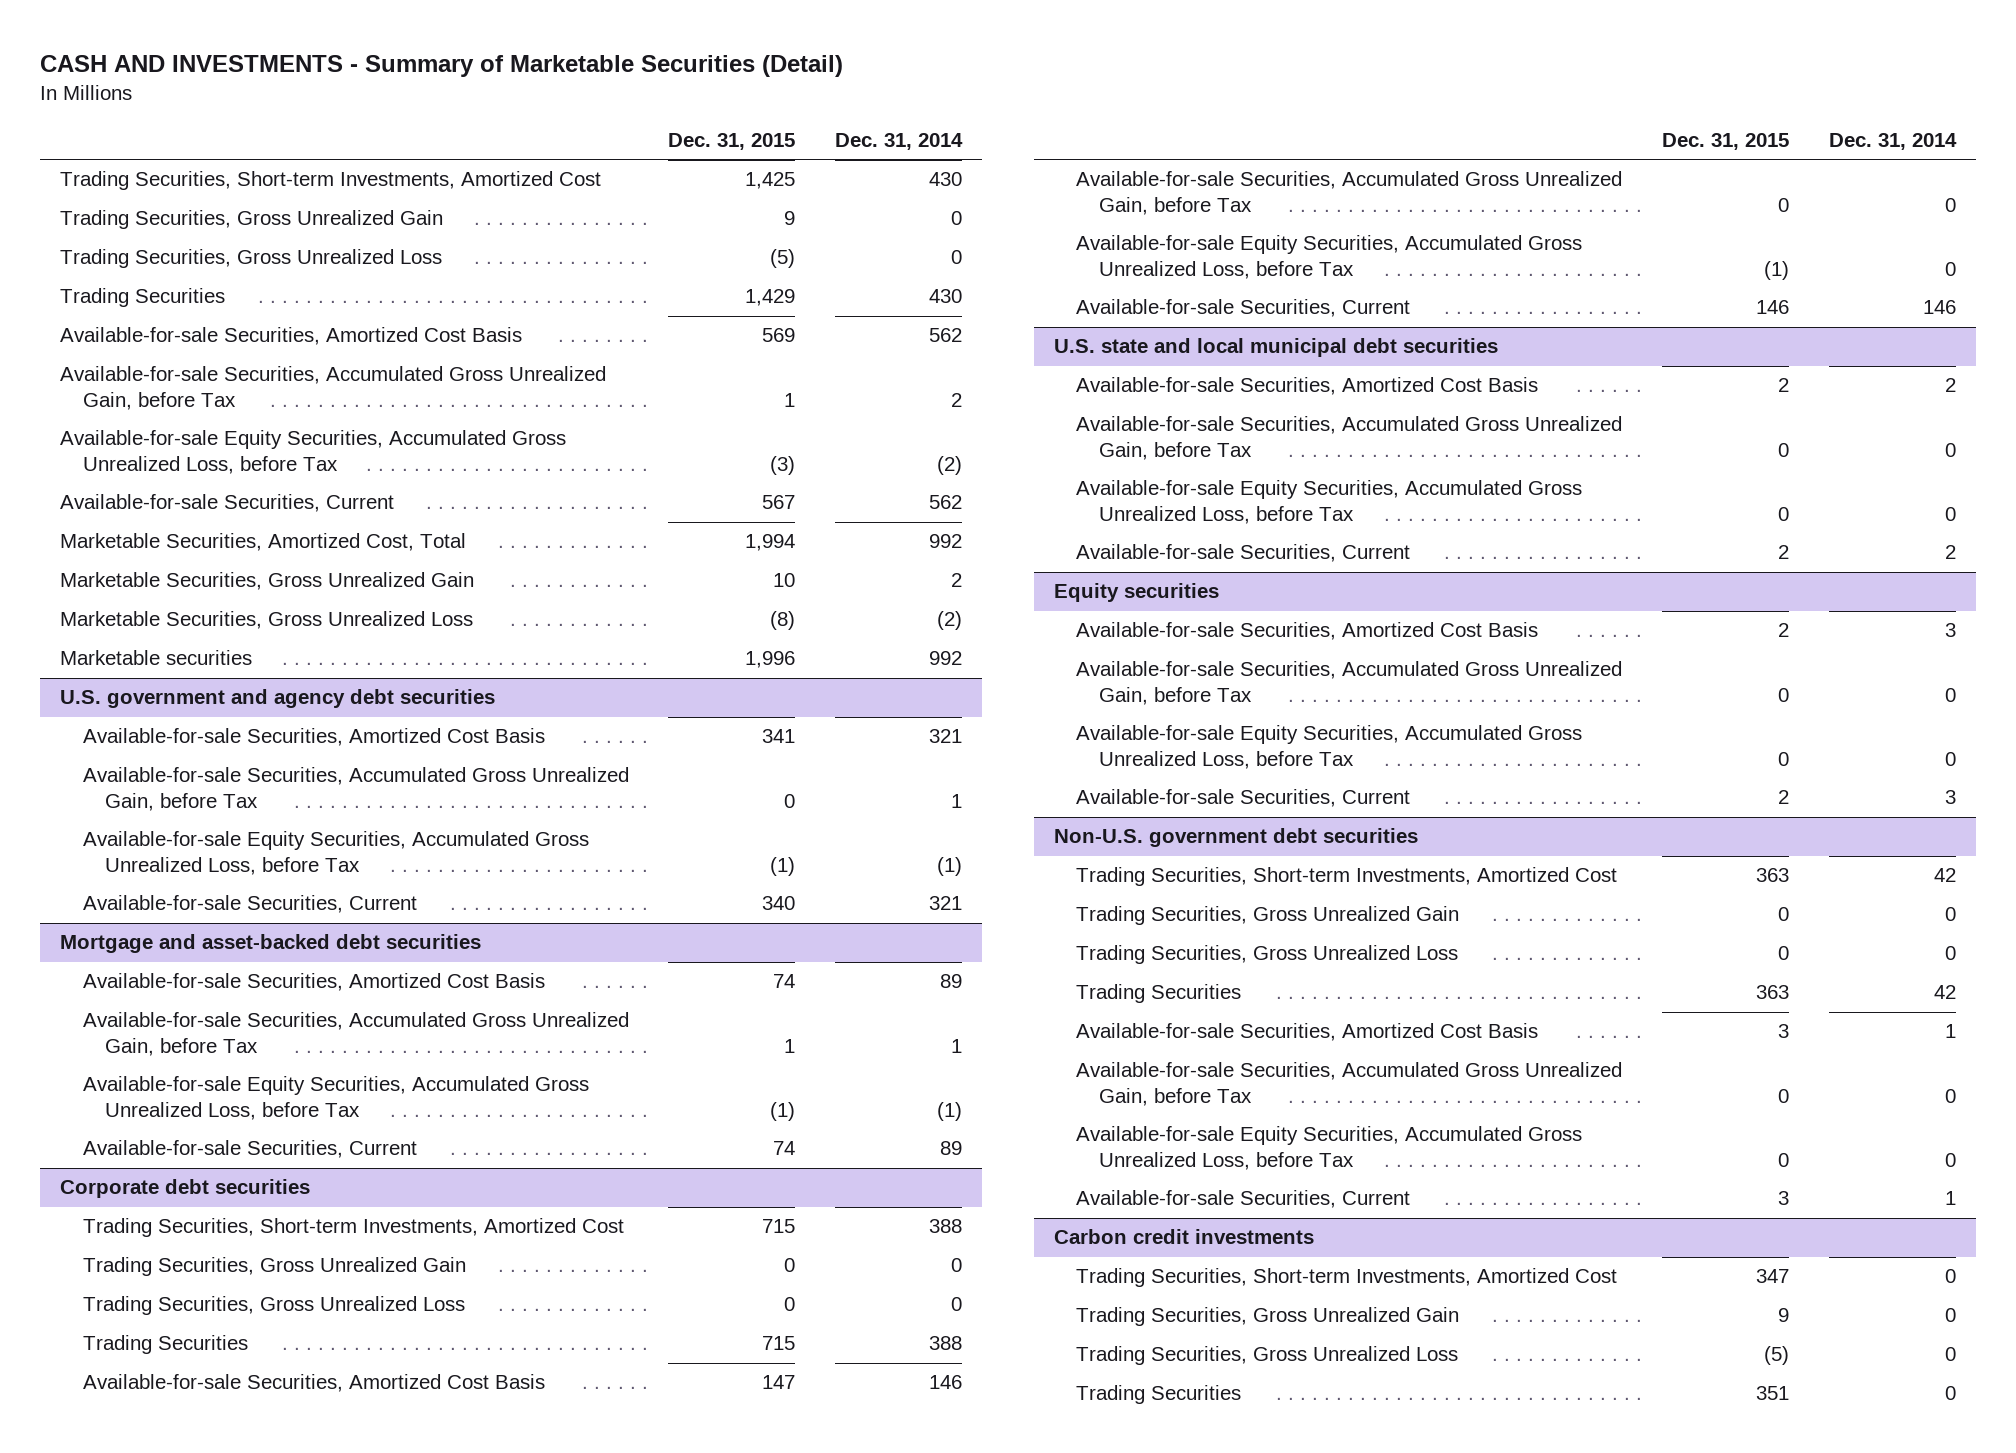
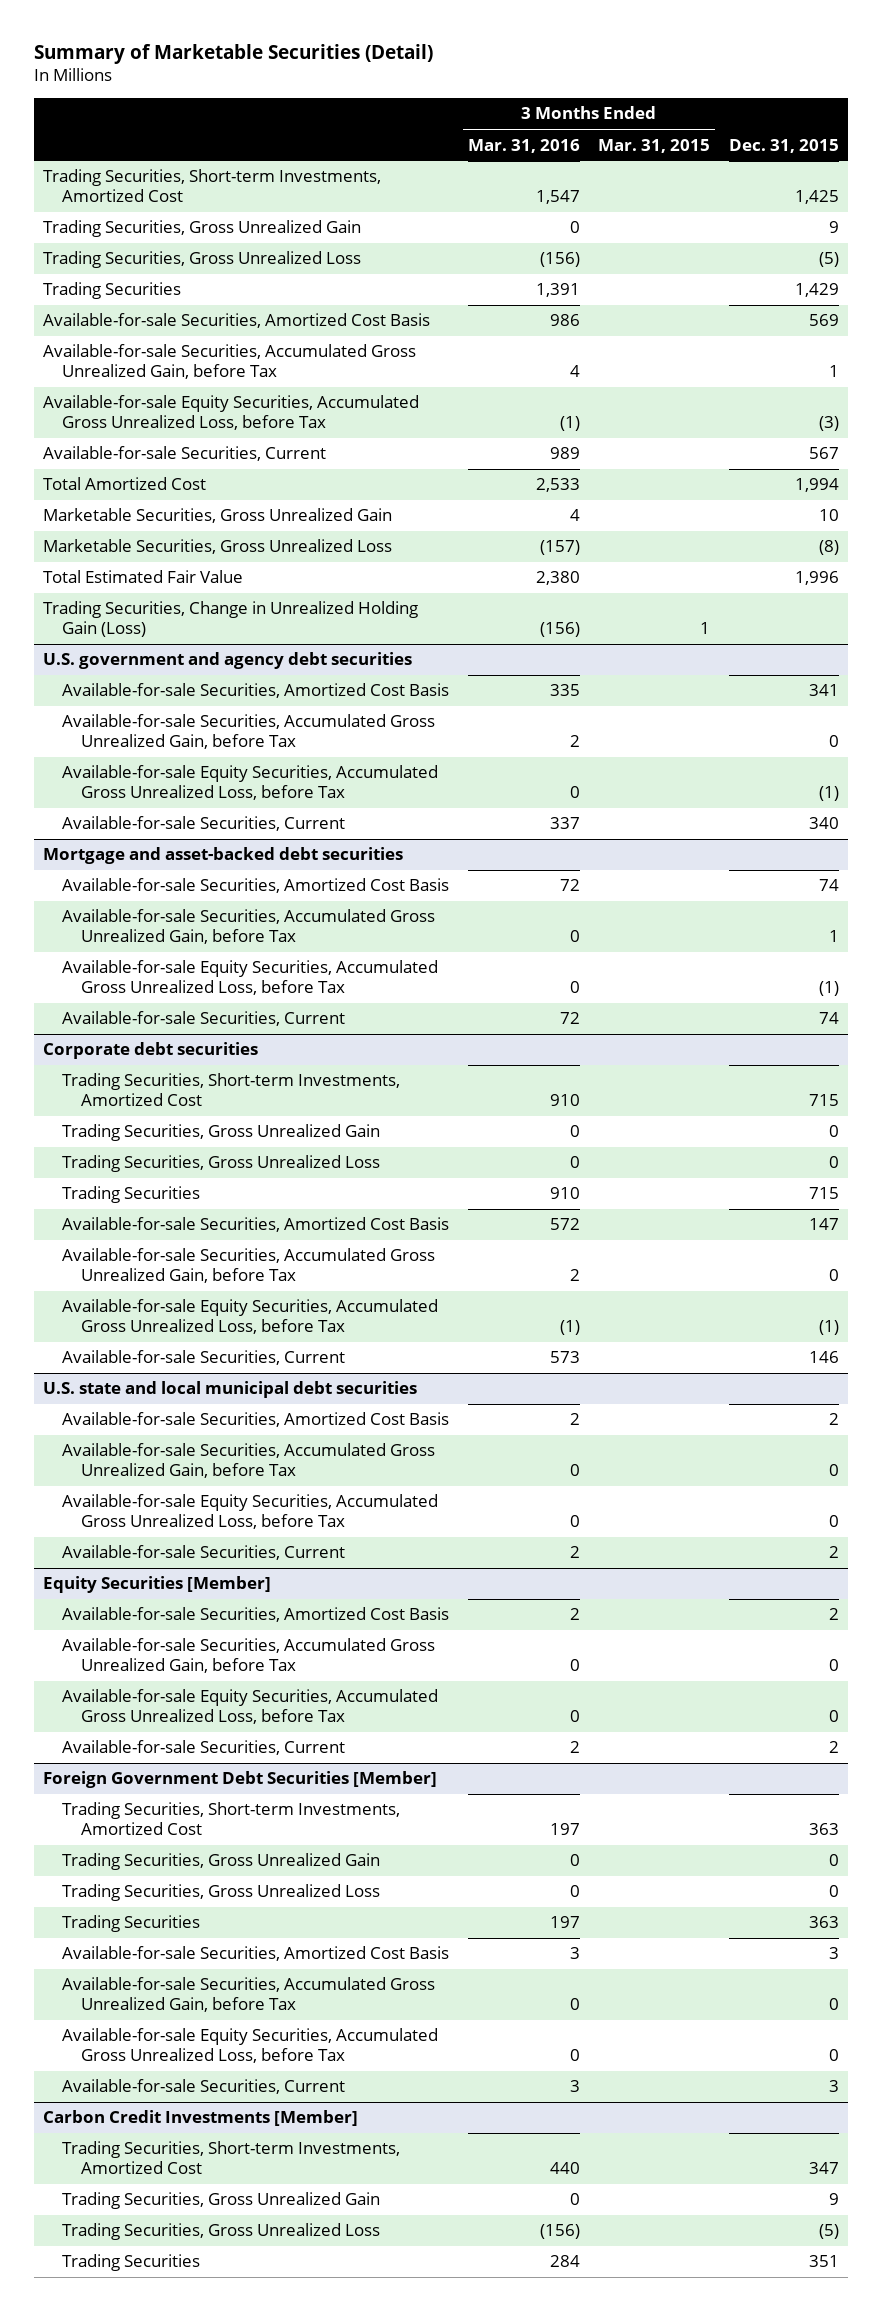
- CASH AND INVESTMENTS - Summary of Marketable Securities (Detail)
+ Summary of Marketable Securities (Detail)
- | Dec. 31, 2015 | Dec. 31, 2014
+ | 3 Months Ended Mar. 31, 2016 | 3 Months Ended Mar. 31, 2015 | Dec. 31, 2015
- Marketable Securities, Amortized Cost, Total | 1,994 | 992
+ Total Amortized Cost | 2,533 | | 1,994
- Marketable securities | 1,996 | 992
+ Total Estimated Fair Value | 2,380 | | 1,996
+ Trading Securities, Change in Unrealized Holding Gain (Loss) | (156) | 1 |
- Equity securities
+ Equity Securities [Member]
- Non-U.S. government debt securities
+ Foreign Government Debt Securities [Member]
- Carbon credit investments
+ Carbon Credit Investments [Member]

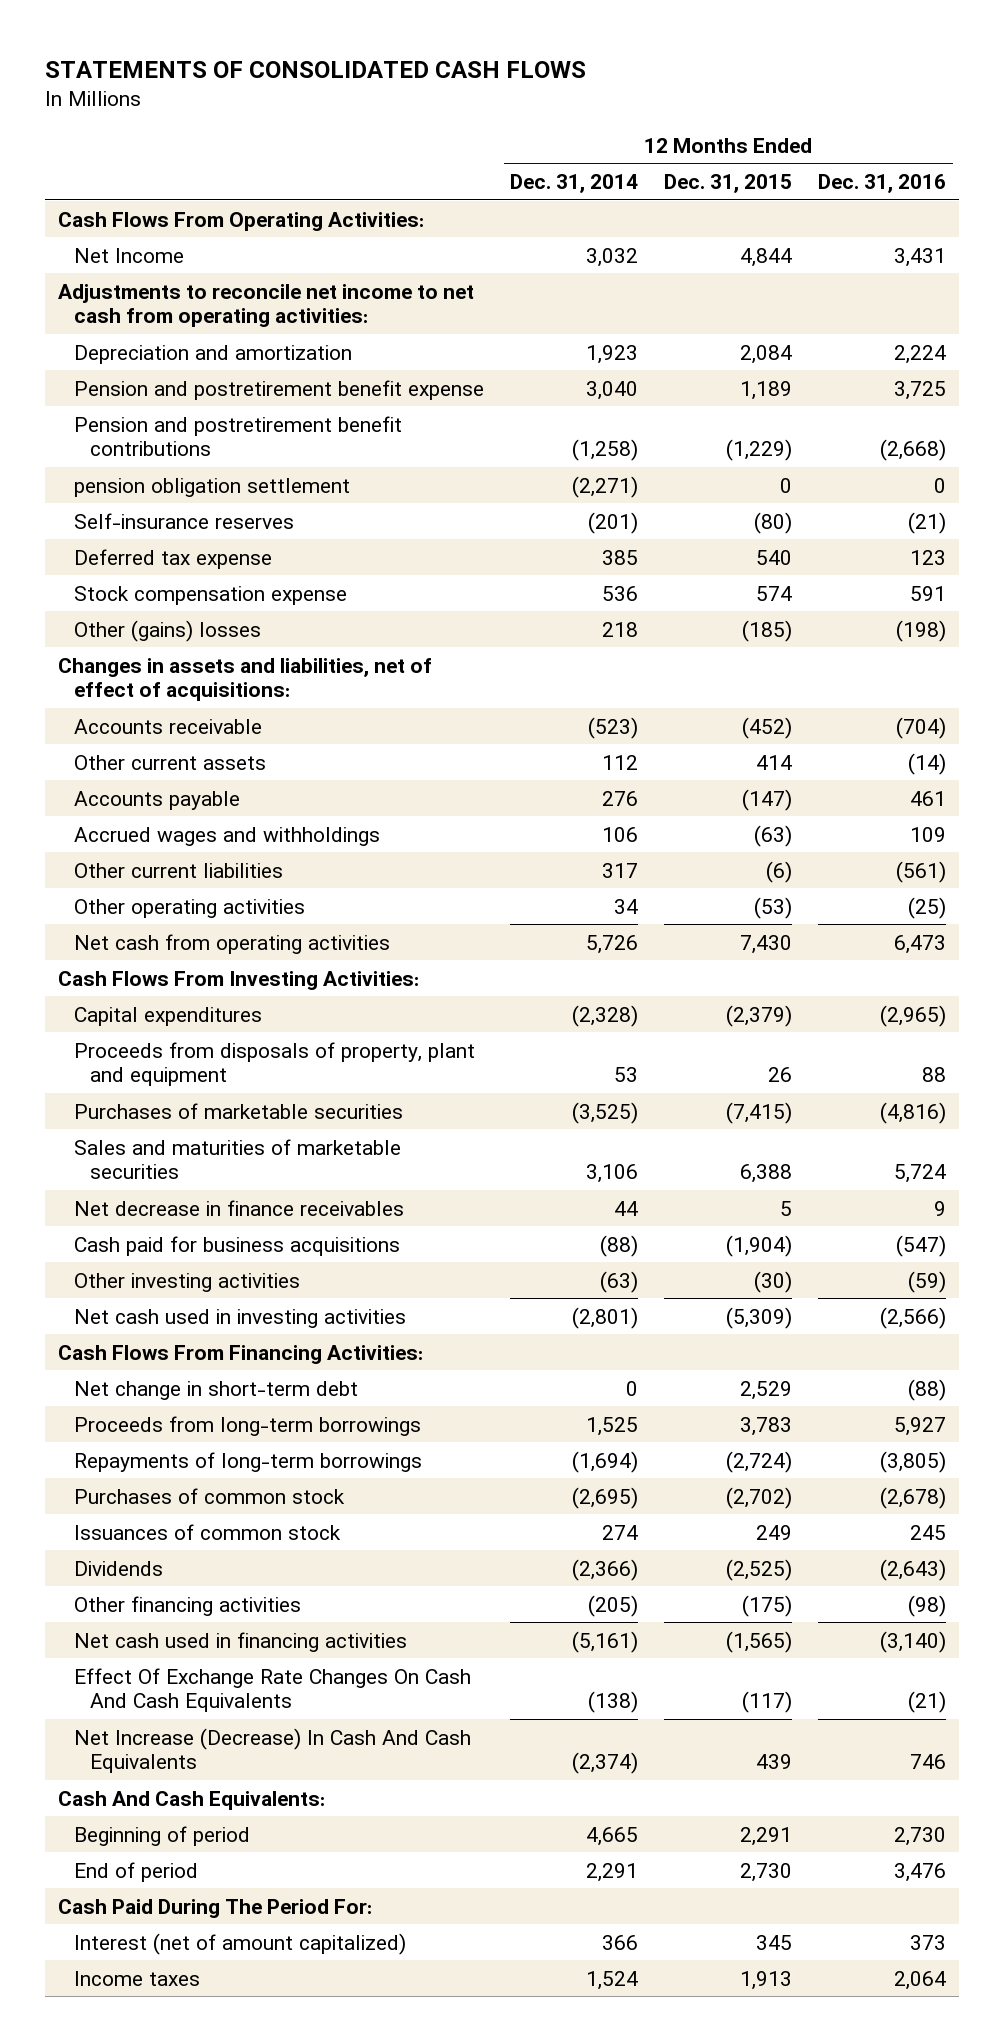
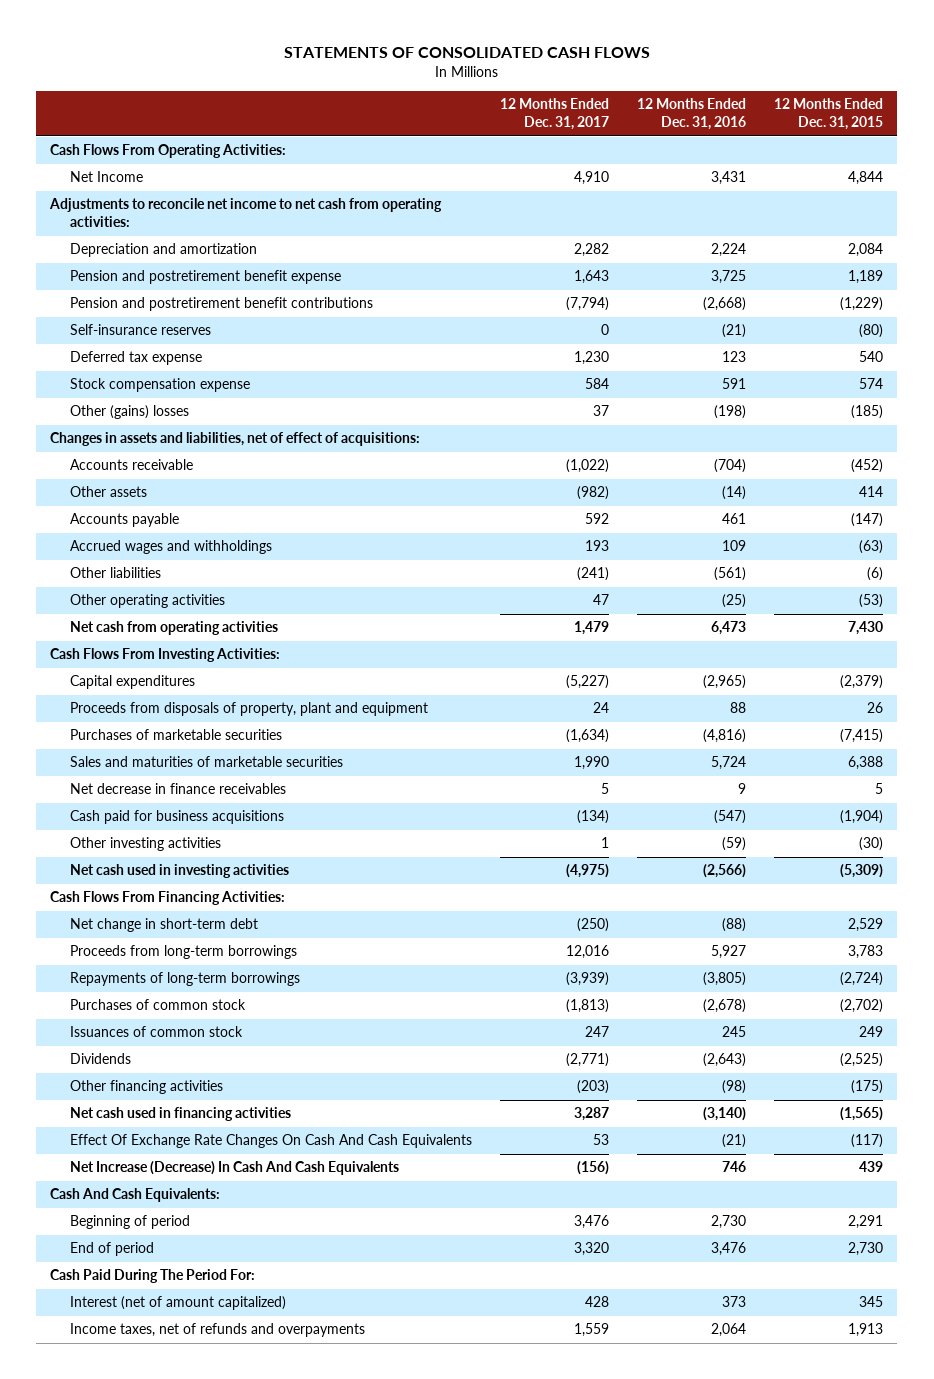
- | 12 Months Ended Dec. 31, 2014 | 12 Months Ended Dec. 31, 2015 | 12 Months Ended Dec. 31, 2016
+ | 12 Months Ended Dec. 31, 2017 | 12 Months Ended Dec. 31, 2016 | 12 Months Ended Dec. 31, 2015
- pension obligation settlement | (2,271) | 0 | 0
- Other current assets | 112 | 414 | (14)
+ Other assets | (982) | (14) | 414
- Other current liabilities | 317 | (6) | (561)
+ Other liabilities | (241) | (561) | (6)
- Income taxes | 1,524 | 1,913 | 2,064
+ Income taxes, net of refunds and overpayments | 1,559 | 2,064 | 1,913

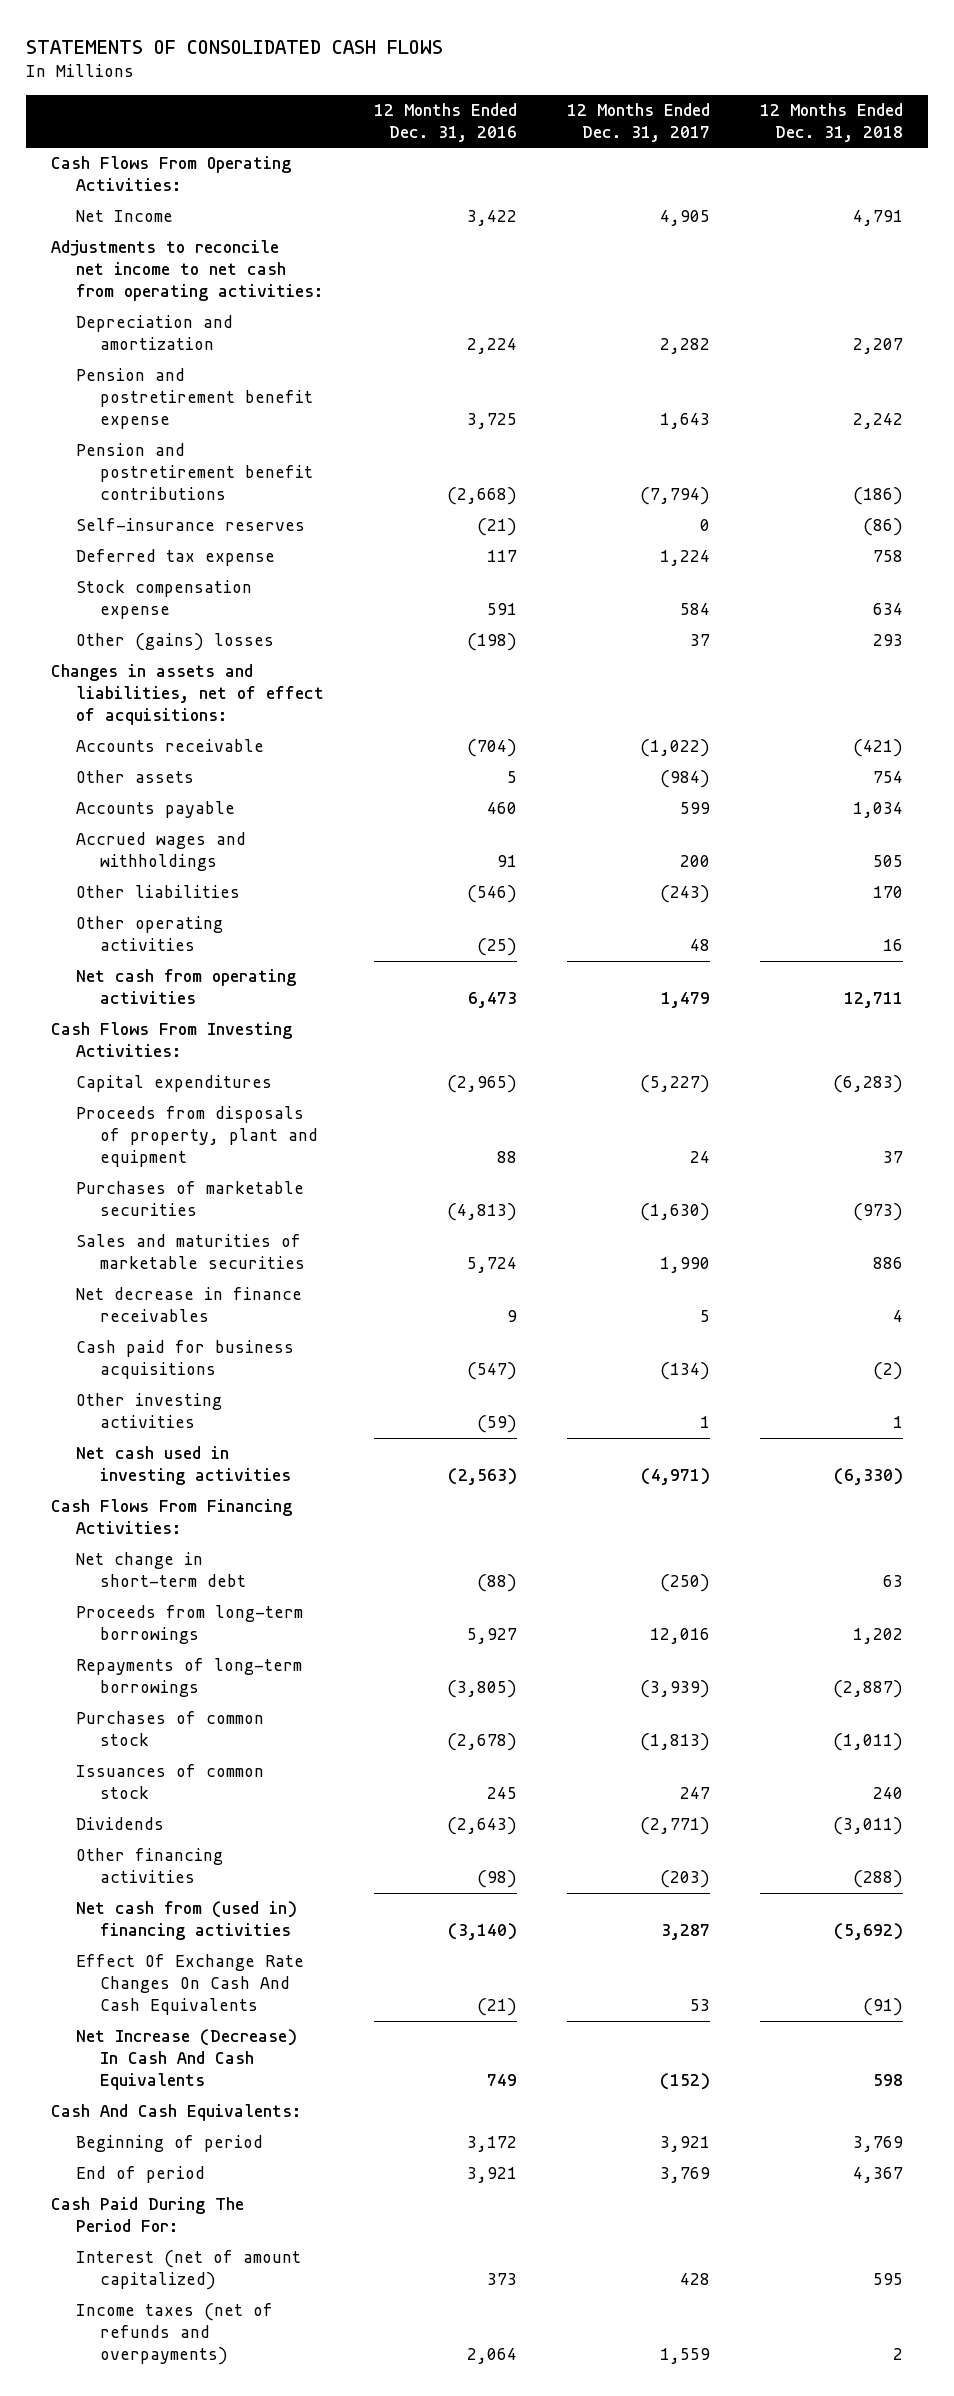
- | 12 Months Ended Dec. 31, 2017 | 12 Months Ended Dec. 31, 2016 | 12 Months Ended Dec. 31, 2015
+ | 12 Months Ended Dec. 31, 2016 | 12 Months Ended Dec. 31, 2017 | 12 Months Ended Dec. 31, 2018
- Net Income | 4,910 | 3,431 | 4,844
+ Net Income | 3,422 | 4,905 | 4,791
- Deferred tax expense | 1,230 | 123 | 540
+ Deferred tax expense | 117 | 1,224 | 758
- Other assets | (982) | (14) | 414
- Accounts payable | 592 | 461 | (147)
- Accrued wages and withholdings | 193 | 109 | (63)
- Other liabilities | (241) | (561) | (6)
- Other operating activities | 47 | (25) | (53)
+ Other assets | 5 | (984) | 754
+ Accounts payable | 460 | 599 | 1,034
+ Accrued wages and withholdings | 91 | 200 | 505
+ Other liabilities | (546) | (243) | 170
+ Other operating activities | (25) | 48 | 16
- Purchases of marketable securities | (1,634) | (4,816) | (7,415)
+ Purchases of marketable securities | (4,813) | (1,630) | (973)
- Net cash used in investing activities | (4,975) | (2,566) | (5,309)
+ Net cash used in investing activities | (2,563) | (4,971) | (6,330)
- Net cash used in financing activities | 3,287 | (3,140) | (1,565)
+ Net cash from (used in) financing activities | (3,140) | 3,287 | (5,692)
- Net Increase (Decrease) In Cash And Cash Equivalents | (156) | 746 | 439
+ Net Increase (Decrease) In Cash And Cash Equivalents | 749 | (152) | 598
- Beginning of period | 3,476 | 2,730 | 2,291
- End of period | 3,320 | 3,476 | 2,730
+ Beginning of period | 3,172 | 3,921 | 3,769
+ End of period | 3,921 | 3,769 | 4,367
- Income taxes, net of refunds and overpayments | 1,559 | 2,064 | 1,913
+ Income taxes (net of refunds and overpayments) | 2,064 | 1,559 | 2

